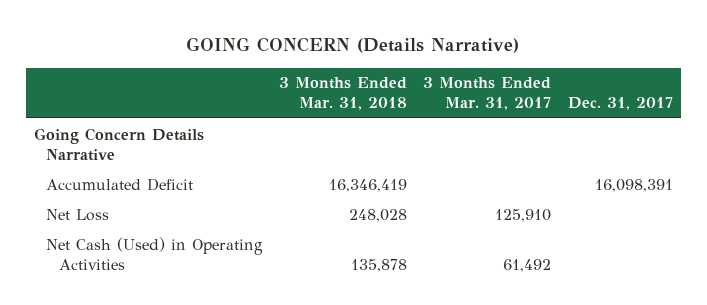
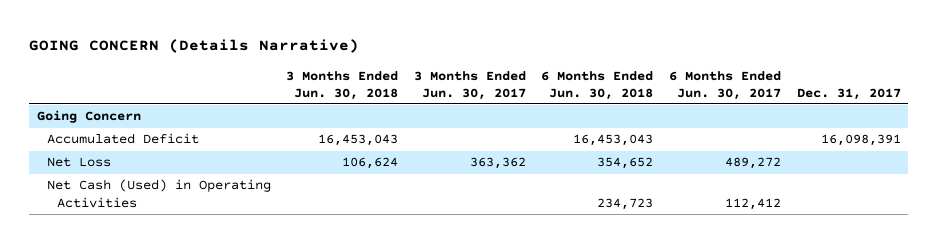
- | 3 Months Ended Mar. 31, 2018 | 3 Months Ended Mar. 31, 2017 | Dec. 31, 2017
+ | 3 Months Ended Jun. 30, 2018 | 3 Months Ended Jun. 30, 2017 | 6 Months Ended Jun. 30, 2018 | 6 Months Ended Jun. 30, 2017 | Dec. 31, 2017
- Going Concern Details Narrative
+ Going Concern

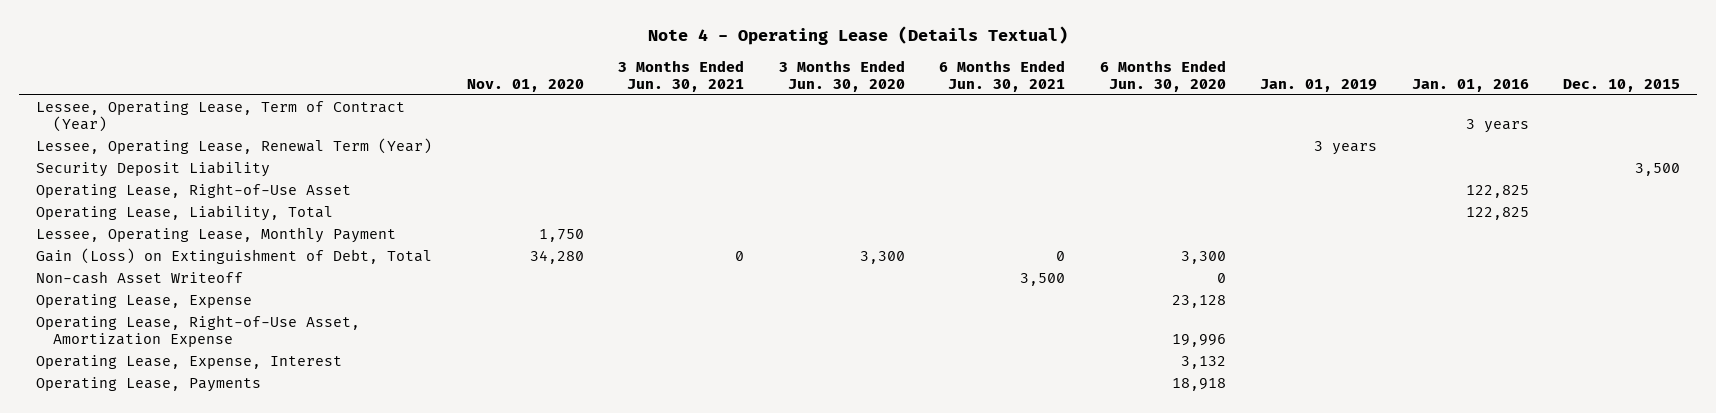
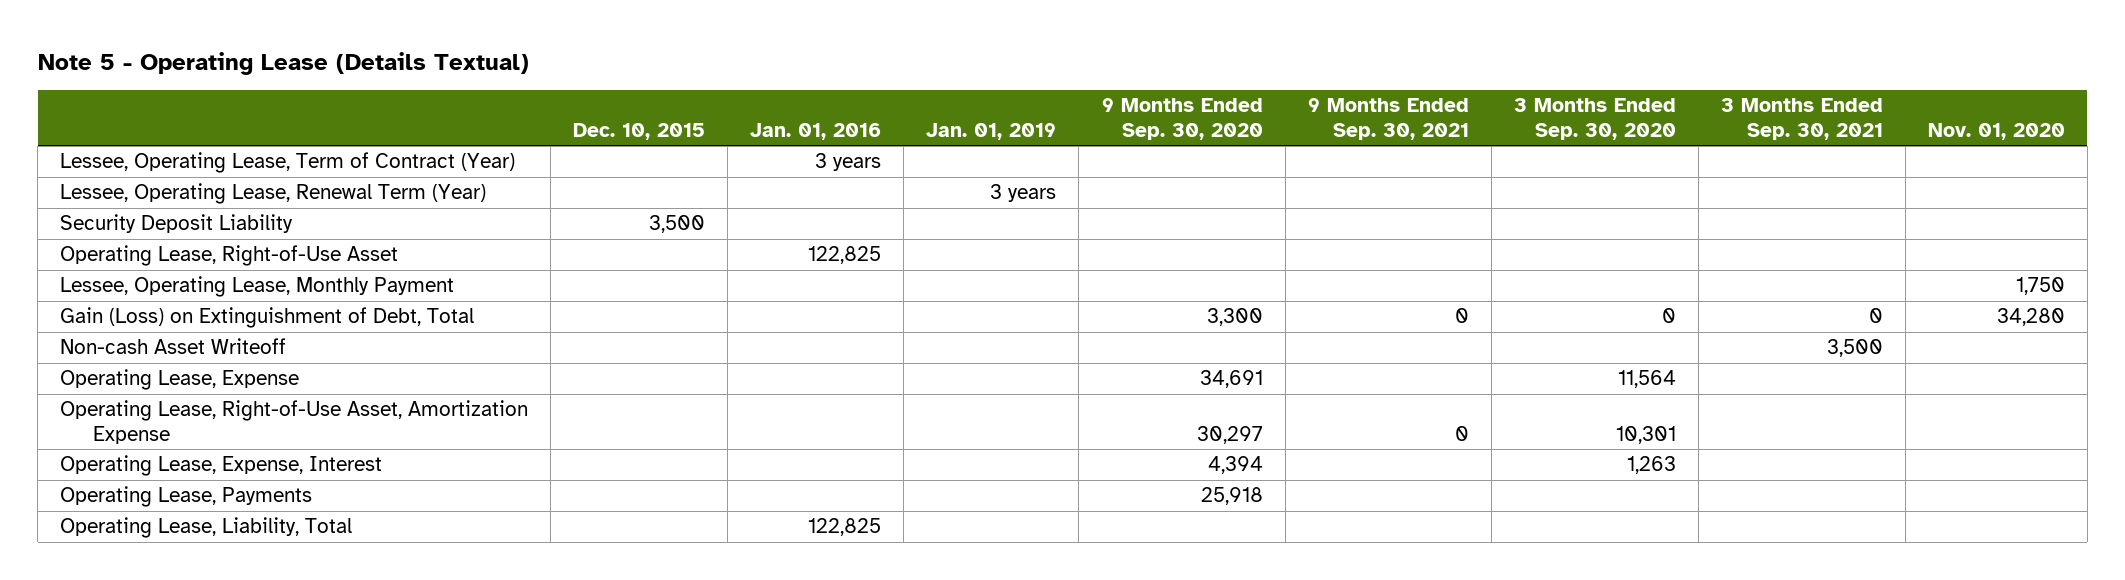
- Note 4 - Operating Lease (Details Textual)
+ Note 5 - Operating Lease (Details Textual)
- | Nov. 01, 2020 | 3 Months Ended Jun. 30, 2021 | 3 Months Ended Jun. 30, 2020 | 6 Months Ended Jun. 30, 2021 | 6 Months Ended Jun. 30, 2020 | Jan. 01, 2019 | Jan. 01, 2016 | Dec. 10, 2015
+ | Dec. 10, 2015 | Jan. 01, 2016 | Jan. 01, 2019 | 9 Months Ended Sep. 30, 2020 | 9 Months Ended Sep. 30, 2021 | 3 Months Ended Sep. 30, 2020 | 3 Months Ended Sep. 30, 2021 | Nov. 01, 2020
moved down: Operating Lease, Liability, Total | | 122,825 | | | | | |

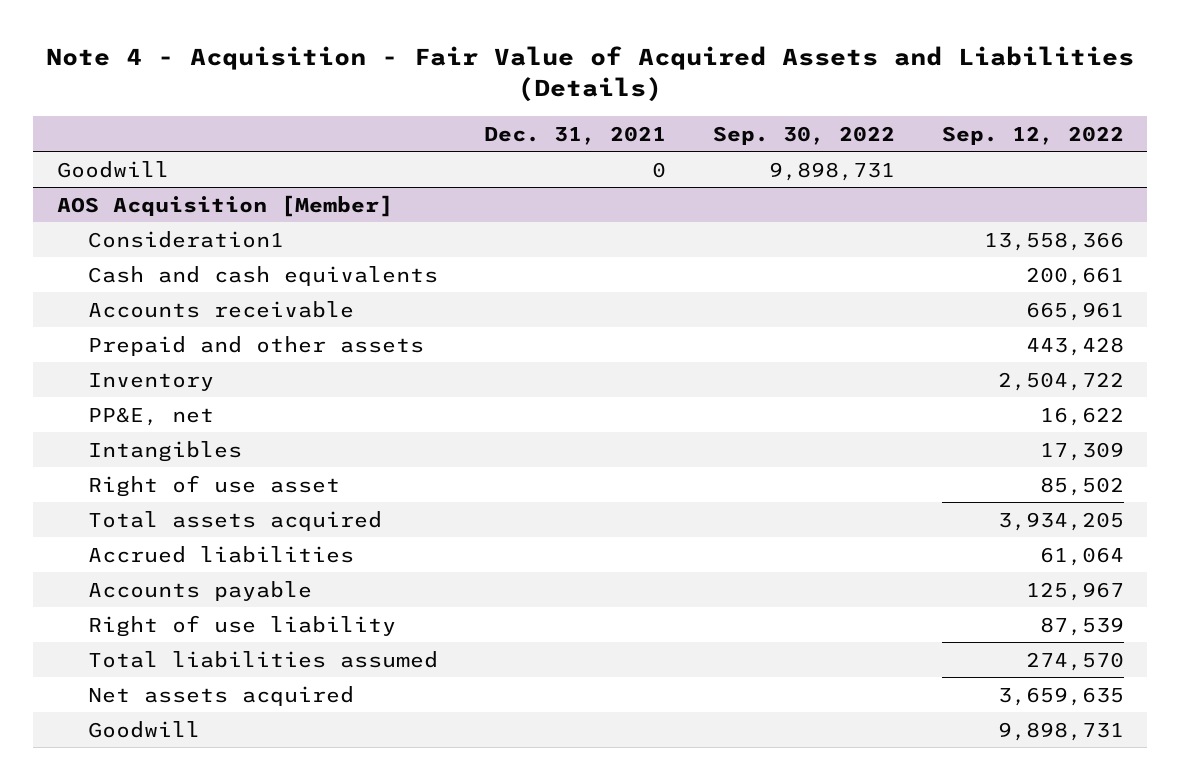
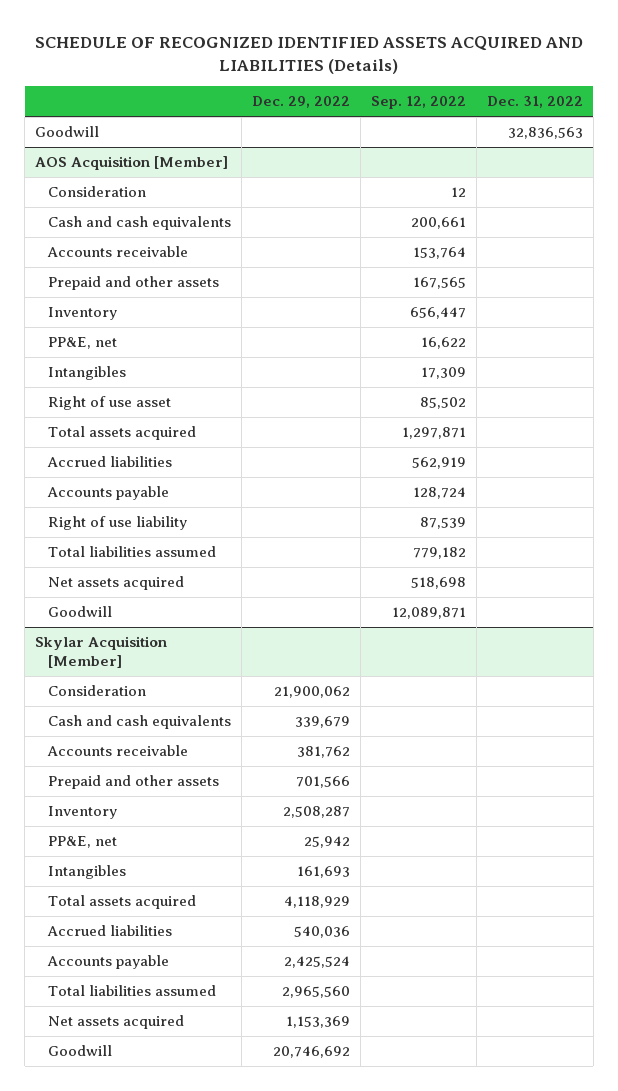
- Note 4 - Acquisition - Fair Value of Acquired Assets and Liabilities (Details)
+ SCHEDULE OF RECOGNIZED IDENTIFIED ASSETS ACQUIRED AND LIABILITIES (Details)
- | Dec. 31, 2021 | Sep. 30, 2022 | Sep. 12, 2022
+ | Dec. 29, 2022 | Sep. 12, 2022 | Dec. 31, 2022
@ AOS Acquisition [Member]
- Consideration1 | | | 13,558,366
+ Consideration | | 12 |
- Accounts receivable | | | 665,961
- Prepaid and other assets | | | 443,428
- Inventory | | | 2,504,722
+ Accounts receivable | | 153,764 |
+ Prepaid and other assets | | 167,565 |
+ Inventory | | 656,447 |
- Total assets acquired | | | 3,934,205
- Accrued liabilities | | | 61,064
- Accounts payable | | | 125,967
+ Total assets acquired | | 1,297,871 |
+ Accrued liabilities | | 562,919 |
+ Accounts payable | | 128,724 |
- Total liabilities assumed | | | 274,570
- Net assets acquired | | | 3,659,635
- Goodwill | | | 9,898,731
+ Total liabilities assumed | | 779,182 |
+ Net assets acquired | | 518,698 |
+ Goodwill | | 12,089,871 |
+ Skylar Acquisition [Member]
+ Consideration | 21,900,062 | |
+ Cash and cash equivalents | 339,679 | |
+ Accounts receivable | 381,762 | |
+ Prepaid and other assets | 701,566 | |
+ Inventory | 2,508,287 | |
+ PP&E, net | 25,942 | |
+ Intangibles | 161,693 | |
+ Total assets acquired | 4,118,929 | |
+ Accrued liabilities | 540,036 | |
+ Accounts payable | 2,425,524 | |
+ Total liabilities assumed | 2,965,560 | |
+ Net assets acquired | 1,153,369 | |
+ Goodwill | 20,746,692 | |

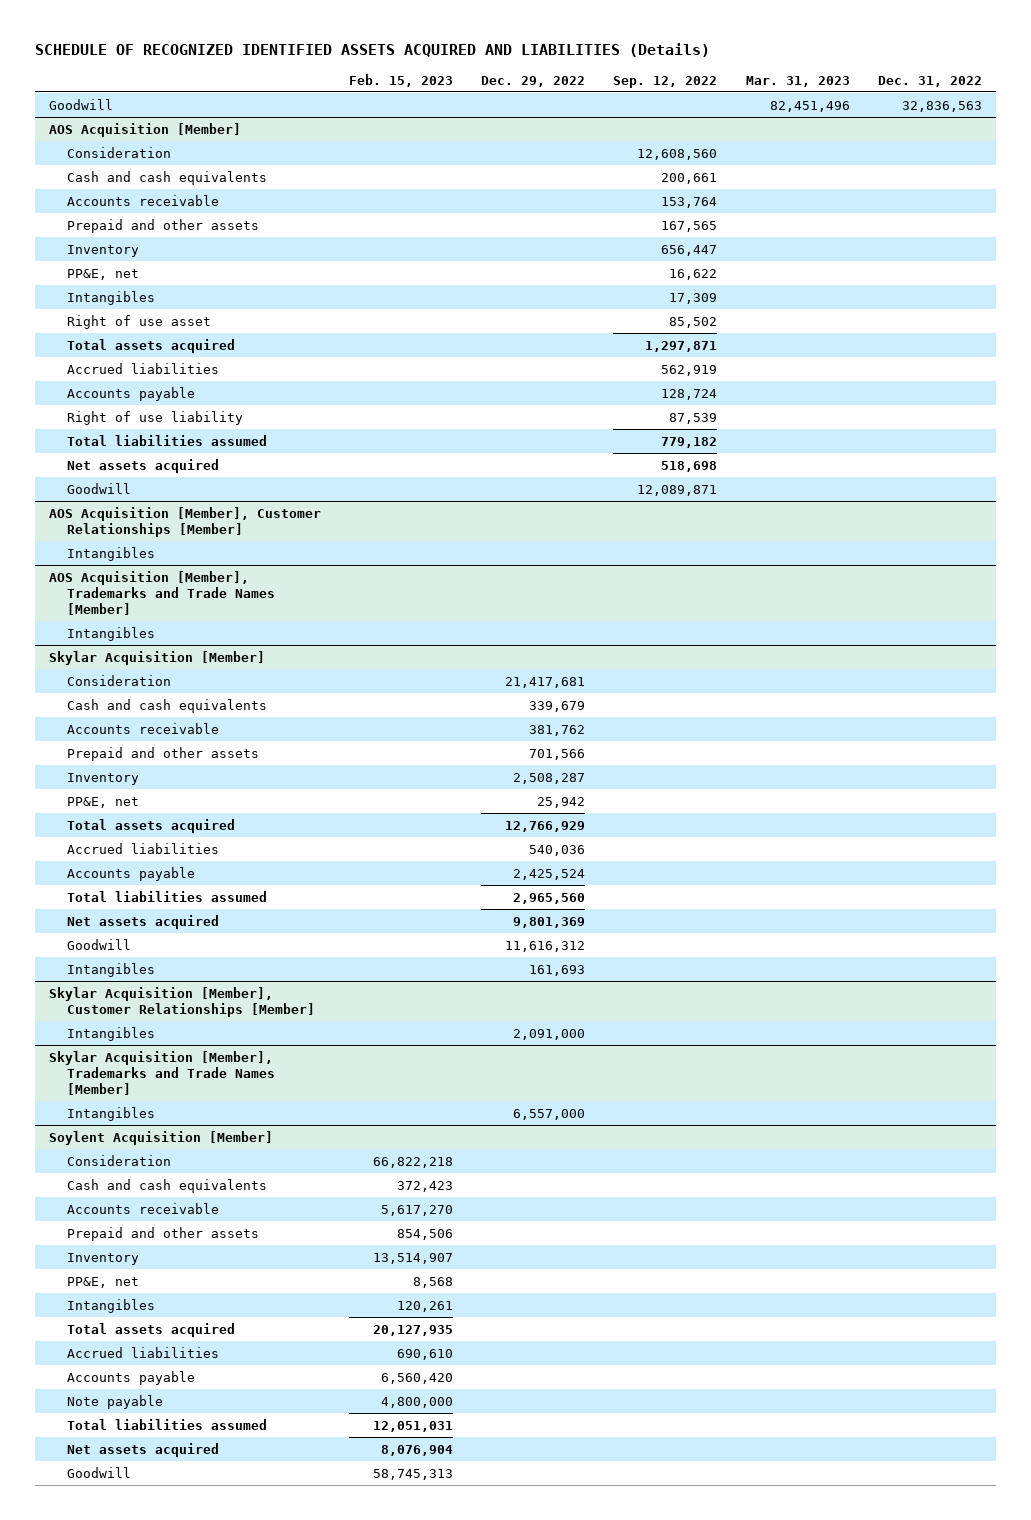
- | Dec. 29, 2022 | Sep. 12, 2022 | Dec. 31, 2022
+ | Feb. 15, 2023 | Dec. 29, 2022 | Sep. 12, 2022 | Mar. 31, 2023 | Dec. 31, 2022
@ AOS Acquisition [Member]
- Consideration | | 12 |
+ Consideration | | | 12,608,560 | |
+ AOS Acquisition [Member], Customer Relationships [Member]
+ Intangibles
+ AOS Acquisition [Member], Trademarks and Trade Names [Member]
+ Intangibles
@ Skylar Acquisition [Member]
- Consideration | 21,900,062 | |
+ Consideration | | 21,417,681 | | |
- Total assets acquired | 4,118,929 | |
+ Total assets acquired | | 12,766,929 | | |
- Net assets acquired | 1,153,369 | |
- Goodwill | 20,746,692 | |
+ Net assets acquired | | 9,801,369 | | |
+ Goodwill | | 11,616,312 | | |
moved down: Intangibles | | 161,693 | | |
+ Skylar Acquisition [Member], Customer Relationships [Member]
+ Intangibles | | 2,091,000 | | |
+ Skylar Acquisition [Member], Trademarks and Trade Names [Member]
+ Intangibles | | 6,557,000 | | |
+ Soylent Acquisition [Member]
+ Consideration | 66,822,218 | | | |
+ Cash and cash equivalents | 372,423 | | | |
+ Accounts receivable | 5,617,270 | | | |
+ Prepaid and other assets | 854,506 | | | |
+ Inventory | 13,514,907 | | | |
+ PP&E, net | 8,568 | | | |
+ Intangibles | 120,261 | | | |
+ Total assets acquired | 20,127,935 | | | |
+ Accrued liabilities | 690,610 | | | |
+ Accounts payable | 6,560,420 | | | |
+ Note payable | 4,800,000 | | | |
+ Total liabilities assumed | 12,051,031 | | | |
+ Net assets acquired | 8,076,904 | | | |
+ Goodwill | 58,745,313 | | | |

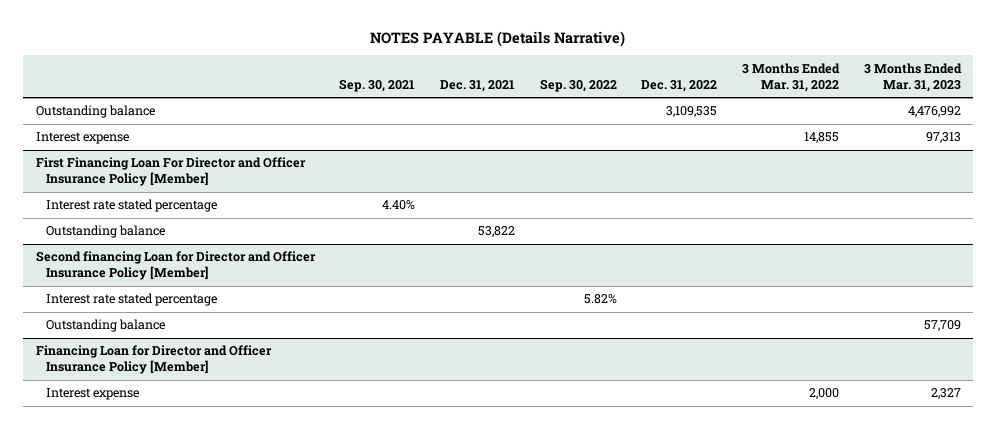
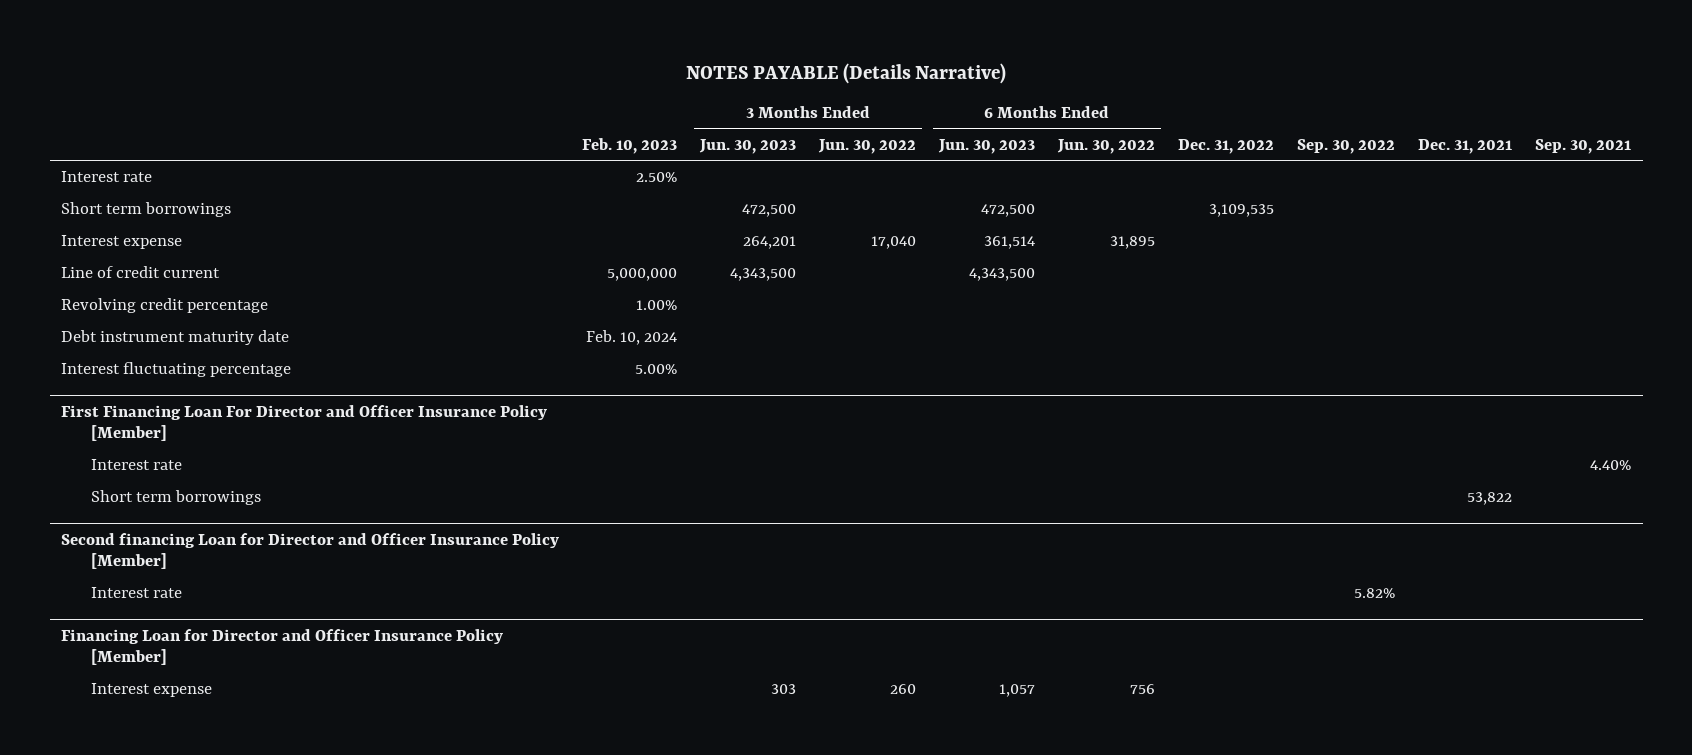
- | Sep. 30, 2021 | Dec. 31, 2021 | Sep. 30, 2022 | Dec. 31, 2022 | 3 Months Ended Mar. 31, 2022 | 3 Months Ended Mar. 31, 2023
+ | Feb. 10, 2023 | 3 Months Ended Jun. 30, 2023 | 3 Months Ended Jun. 30, 2022 | 6 Months Ended Jun. 30, 2023 | 6 Months Ended Jun. 30, 2022 | Dec. 31, 2022 | Sep. 30, 2022 | Dec. 31, 2021 | Sep. 30, 2021
- Outstanding balance | | | | 3,109,535 | | 4,476,992
+ Interest rate | 2.50% | | | | | | | |
+ Short term borrowings | | 472,500 | | 472,500 | | 3,109,535 | | |
+ Line of credit current | 5,000,000 | 4,343,500 | | 4,343,500 | | | | |
+ Revolving credit percentage | 1.00% | | | | | | | |
+ Debt instrument maturity date | Feb. 10, 2024 | | | | | | | |
+ Interest fluctuating percentage | 5.00% | | | | | | | |
@ First Financing Loan For Director and Officer Insurance Policy [Member]
- Interest rate stated percentage | 4.40% | | | | |
- Outstanding balance | | 53,822 | | | |
+ Interest rate | | | | | | | | | 4.40%
+ Short term borrowings | | | | | | | | 53,822 |
@ Second financing Loan for Director and Officer Insurance Policy [Member]
- Interest rate stated percentage | | | 5.82% | | |
- Outstanding balance | | | | | | 57,709
+ Interest rate | | | | | | | 5.82% | |

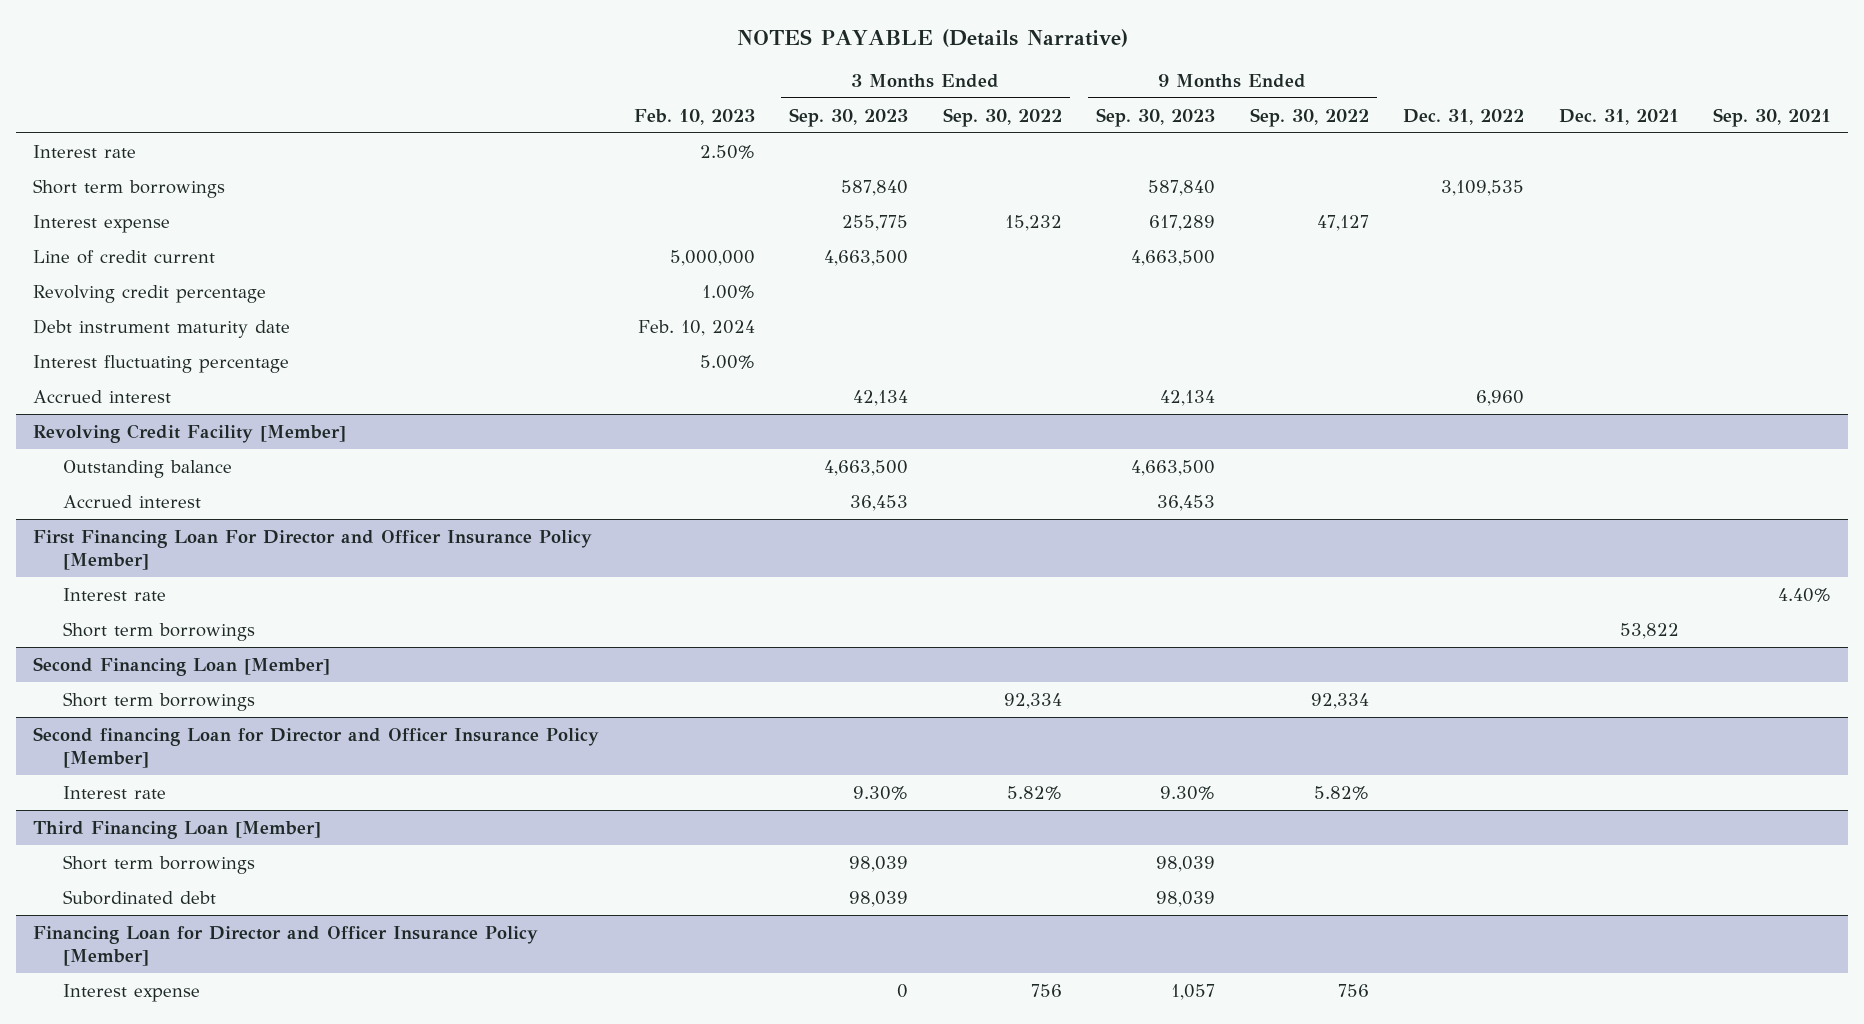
- | Feb. 10, 2023 | 3 Months Ended Jun. 30, 2023 | 3 Months Ended Jun. 30, 2022 | 6 Months Ended Jun. 30, 2023 | 6 Months Ended Jun. 30, 2022 | Dec. 31, 2022 | Sep. 30, 2022 | Dec. 31, 2021 | Sep. 30, 2021
+ | Feb. 10, 2023 | 3 Months Ended Sep. 30, 2023 | 3 Months Ended Sep. 30, 2022 | 9 Months Ended Sep. 30, 2023 | 9 Months Ended Sep. 30, 2022 | Dec. 31, 2022 | Dec. 31, 2021 | Sep. 30, 2021
+ Accrued interest | | 42,134 | | 42,134 | | 6,960 | |
+ Revolving Credit Facility [Member]
+ Outstanding balance | | 4,663,500 | | 4,663,500 | | | |
+ Accrued interest | | 36,453 | | 36,453 | | | |
+ Second Financing Loan [Member]
+ Short term borrowings | | | 92,334 | | 92,334 | | |
+ Third Financing Loan [Member]
+ Short term borrowings | | 98,039 | | 98,039 | | | |
+ Subordinated debt | | 98,039 | | 98,039 | | | |

